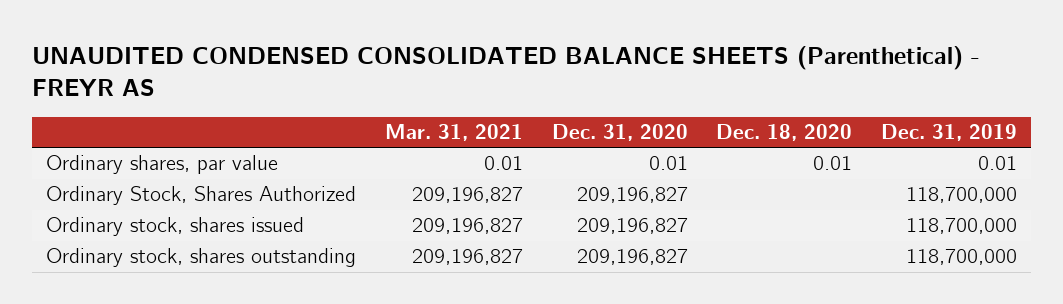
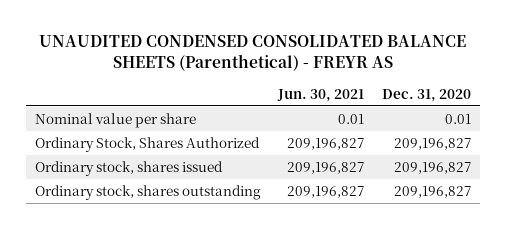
- | Mar. 31, 2021 | Dec. 31, 2020 | Dec. 18, 2020 | Dec. 31, 2019
+ | Jun. 30, 2021 | Dec. 31, 2020
- Ordinary shares, par value | 0.01 | 0.01 | 0.01 | 0.01
+ Nominal value per share | 0.01 | 0.01

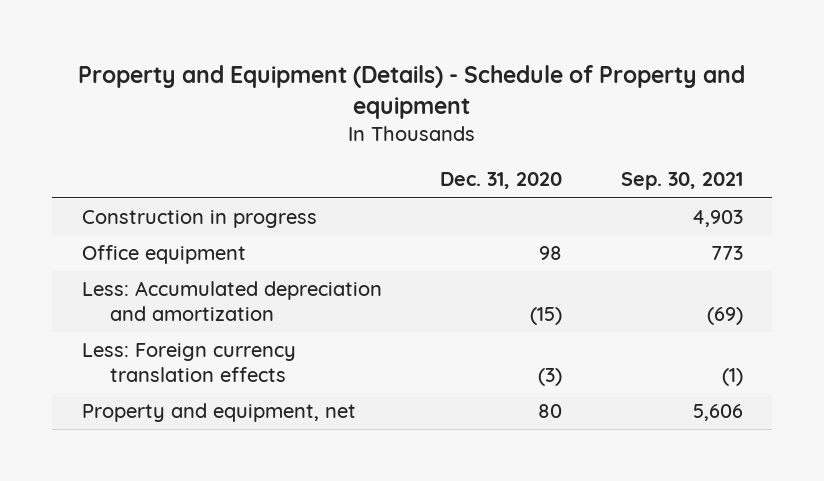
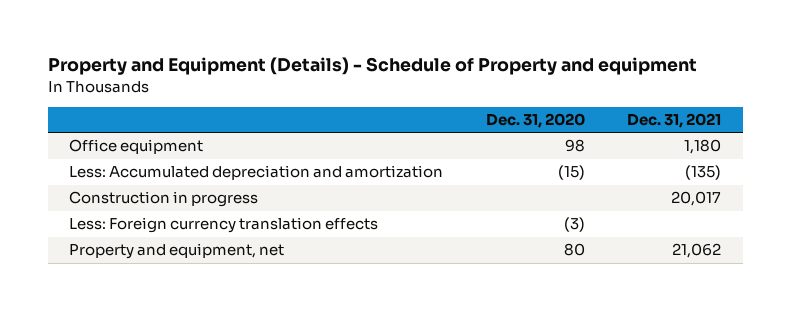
- | Dec. 31, 2020 | Sep. 30, 2021
+ | Dec. 31, 2020 | Dec. 31, 2021
moved down: Construction in progress | | 20,017

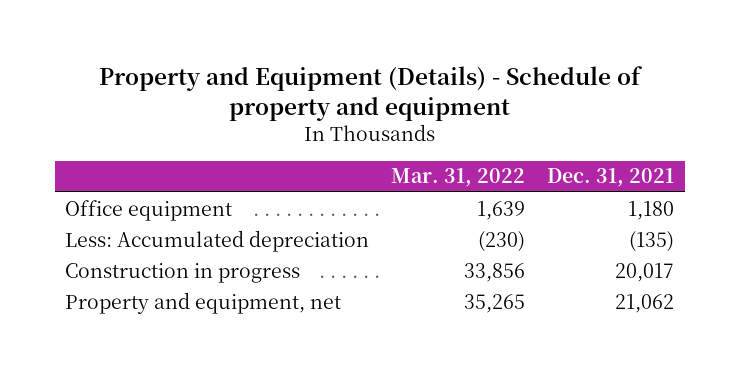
- Property and Equipment (Details) - Schedule of Property and equipment
+ Property and Equipment (Details) - Schedule of property and equipment
- | Dec. 31, 2020 | Dec. 31, 2021
+ | Mar. 31, 2022 | Dec. 31, 2021
- Less: Accumulated depreciation and amortization | (15) | (135)
+ Less: Accumulated depreciation | (230) | (135)
- Less: Foreign currency translation effects | (3) |

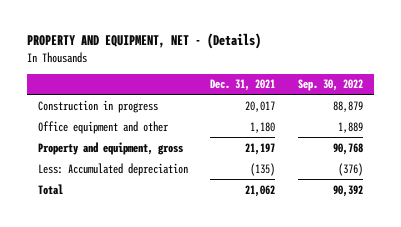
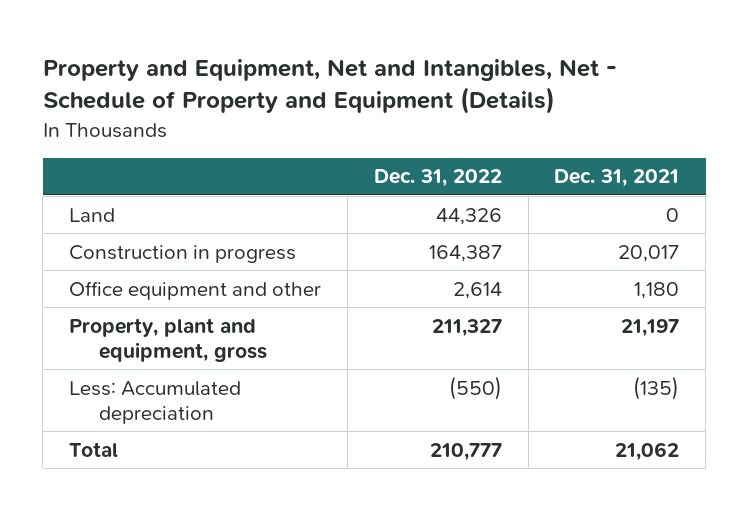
- PROPERTY AND EQUIPMENT, NET - (Details)
+ Property and Equipment, Net and Intangibles, Net - Schedule of Property and Equipment (Details)
- | Dec. 31, 2021 | Sep. 30, 2022
+ | Dec. 31, 2022 | Dec. 31, 2021
+ Land | 44,326 | 0
- Property and equipment, gross | 21,197 | 90,768
+ Property, plant and equipment, gross | 211,327 | 21,197

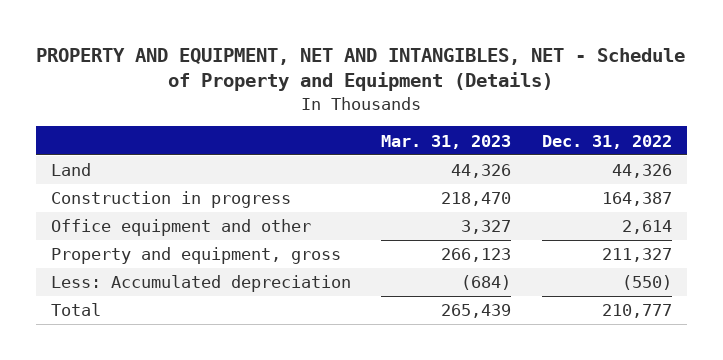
- Property and Equipment, Net and Intangibles, Net - Schedule of Property and Equipment (Details)
+ PROPERTY AND EQUIPMENT, NET AND INTANGIBLES, NET - Schedule of Property and Equipment (Details)
- | Dec. 31, 2022 | Dec. 31, 2021
+ | Mar. 31, 2023 | Dec. 31, 2022
- Property, plant and equipment, gross | 211,327 | 21,197
+ Property and equipment, gross | 266,123 | 211,327

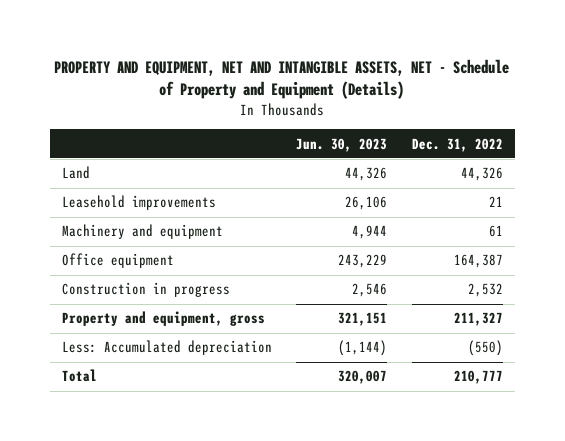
- PROPERTY AND EQUIPMENT, NET AND INTANGIBLES, NET - Schedule of Property and Equipment (Details)
+ PROPERTY AND EQUIPMENT, NET AND INTANGIBLE ASSETS, NET - Schedule of Property and Equipment (Details)
- | Mar. 31, 2023 | Dec. 31, 2022
+ | Jun. 30, 2023 | Dec. 31, 2022
- Construction in progress | 218,470 | 164,387
- Office equipment and other | 3,327 | 2,614
+ Leasehold improvements | 26,106 | 21
+ Machinery and equipment | 4,944 | 61
+ Office equipment | 243,229 | 164,387
+ Construction in progress | 2,546 | 2,532

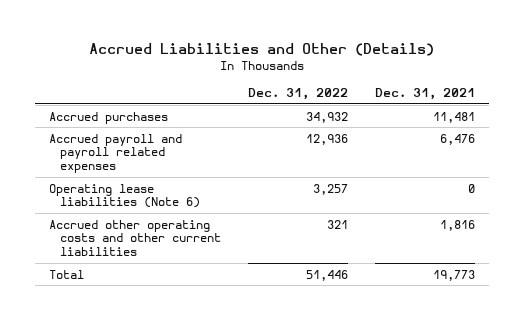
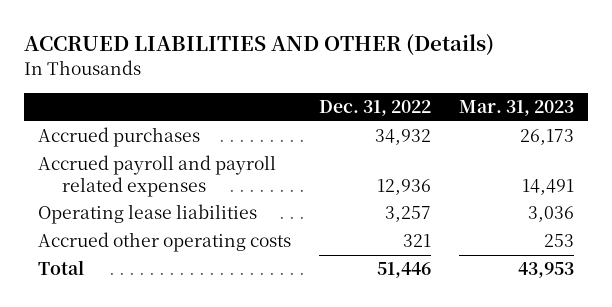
- Accrued Liabilities and Other (Details)
+ ACCRUED LIABILITIES AND OTHER (Details)
- | Dec. 31, 2022 | Dec. 31, 2021
+ | Dec. 31, 2022 | Mar. 31, 2023
- Operating lease liabilities (Note 6) | 3,257 | 0
- Accrued other operating costs and other current liabilities | 321 | 1,816
+ Operating lease liabilities | 3,257 | 3,036
+ Accrued other operating costs | 321 | 253

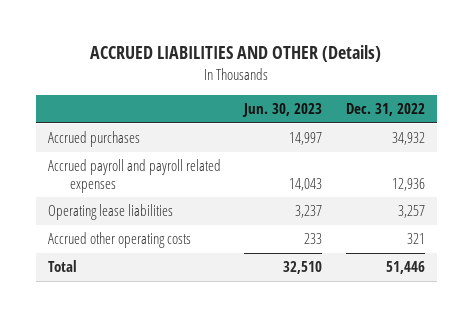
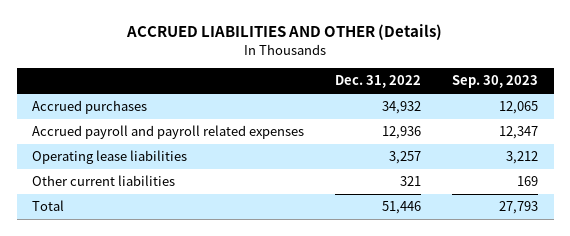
- | Jun. 30, 2023 | Dec. 31, 2022
+ | Dec. 31, 2022 | Sep. 30, 2023
- Accrued other operating costs | 233 | 321
+ Other current liabilities | 321 | 169

